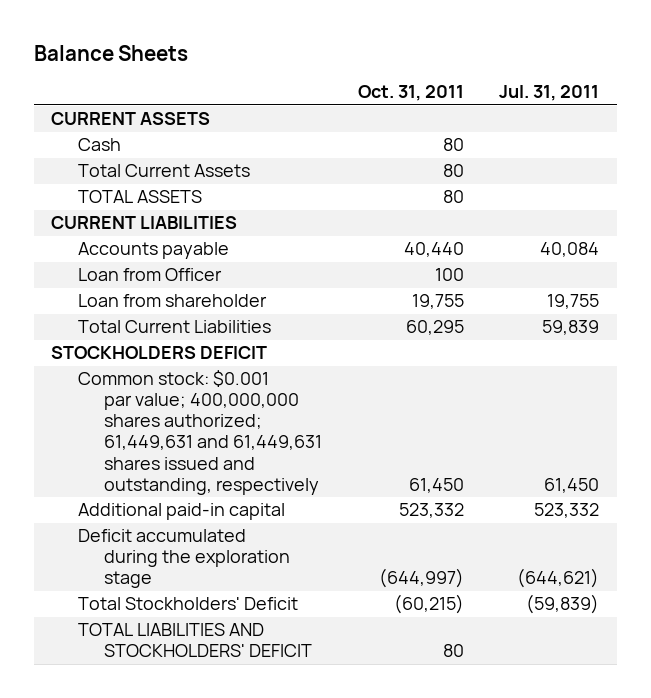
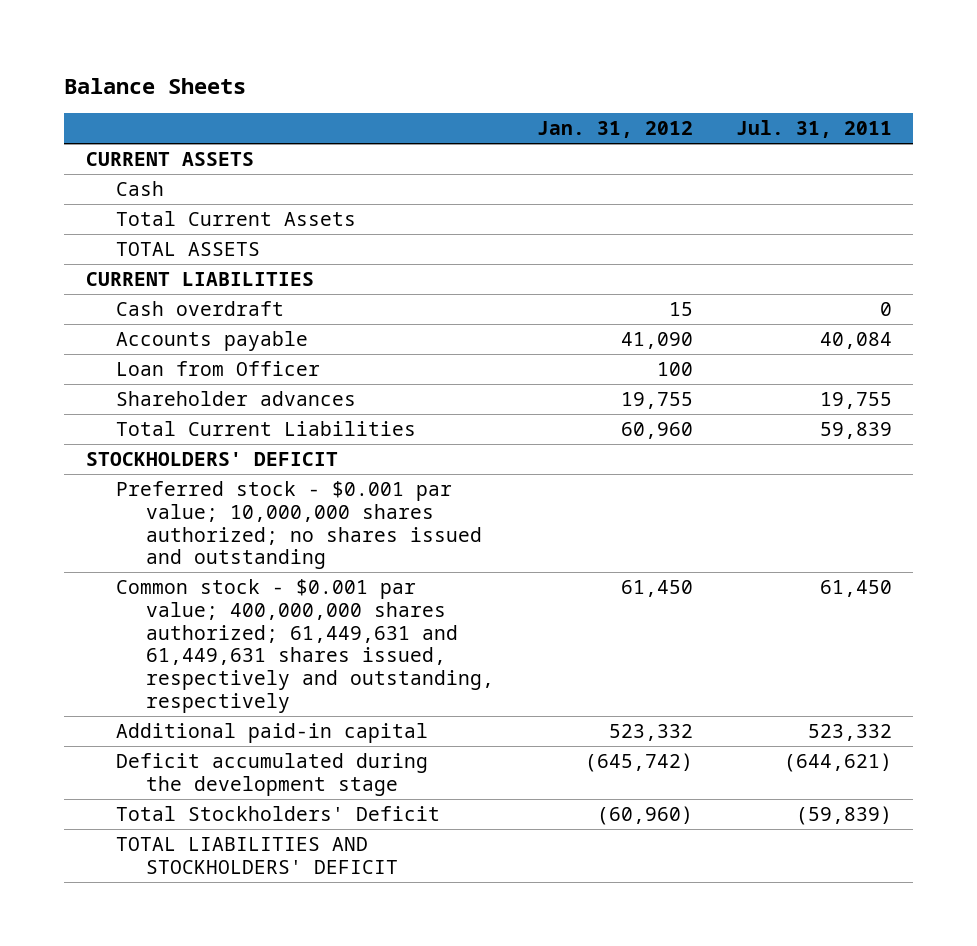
- | Oct. 31, 2011 | Jul. 31, 2011
+ | Jan. 31, 2012 | Jul. 31, 2011
+ Cash overdraft | 15 | 0
- Loan from shareholder | 19,755 | 19,755
+ Shareholder advances | 19,755 | 19,755
- STOCKHOLDERS DEFICIT
- Common stock: $0.001 par value; 400,000,000 shares authorized; 61,449,631 and 61,449,631 shares issued and outstanding, respectively | 61,450 | 61,450
+ STOCKHOLDERS' DEFICIT
+ Preferred stock - $0.001 par value; 10,000,000 shares authorized; no shares issued and outstanding
+ Common stock - $0.001 par value; 400,000,000 shares authorized; 61,449,631 and 61,449,631 shares issued, respectively and outstanding, respectively | 61,450 | 61,450
- Deficit accumulated during the exploration stage | (644,997) | (644,621)
+ Deficit accumulated during the development stage | (645,742) | (644,621)

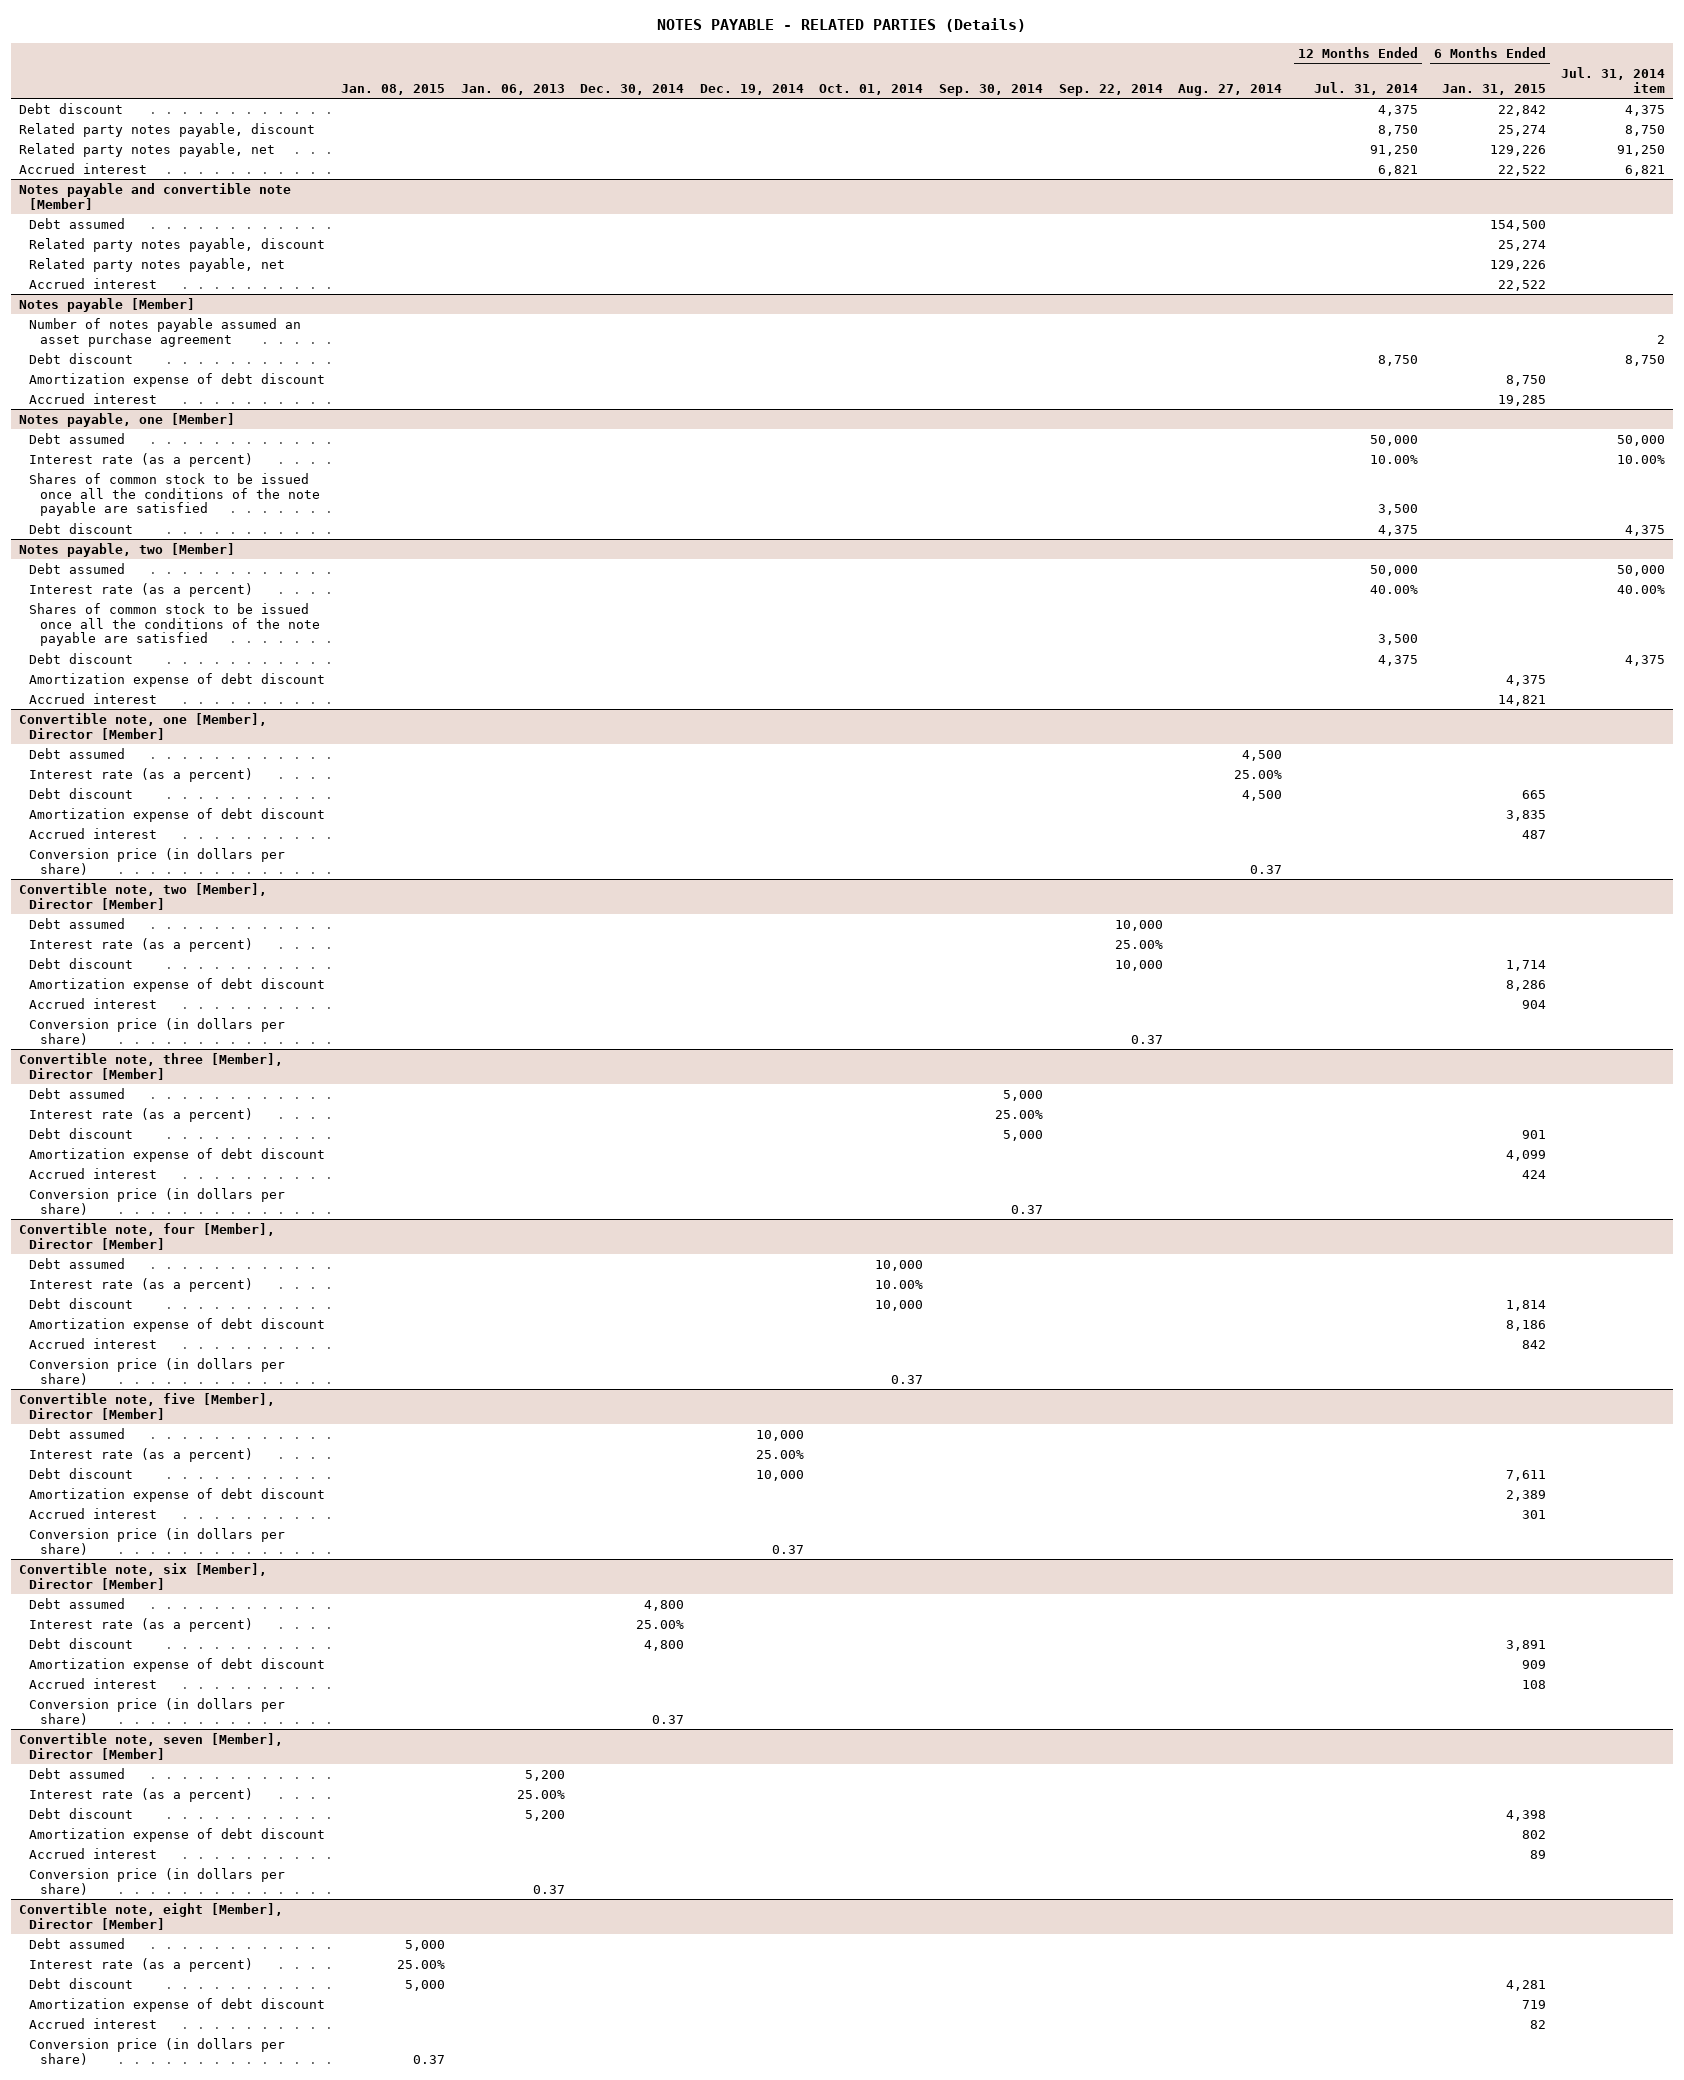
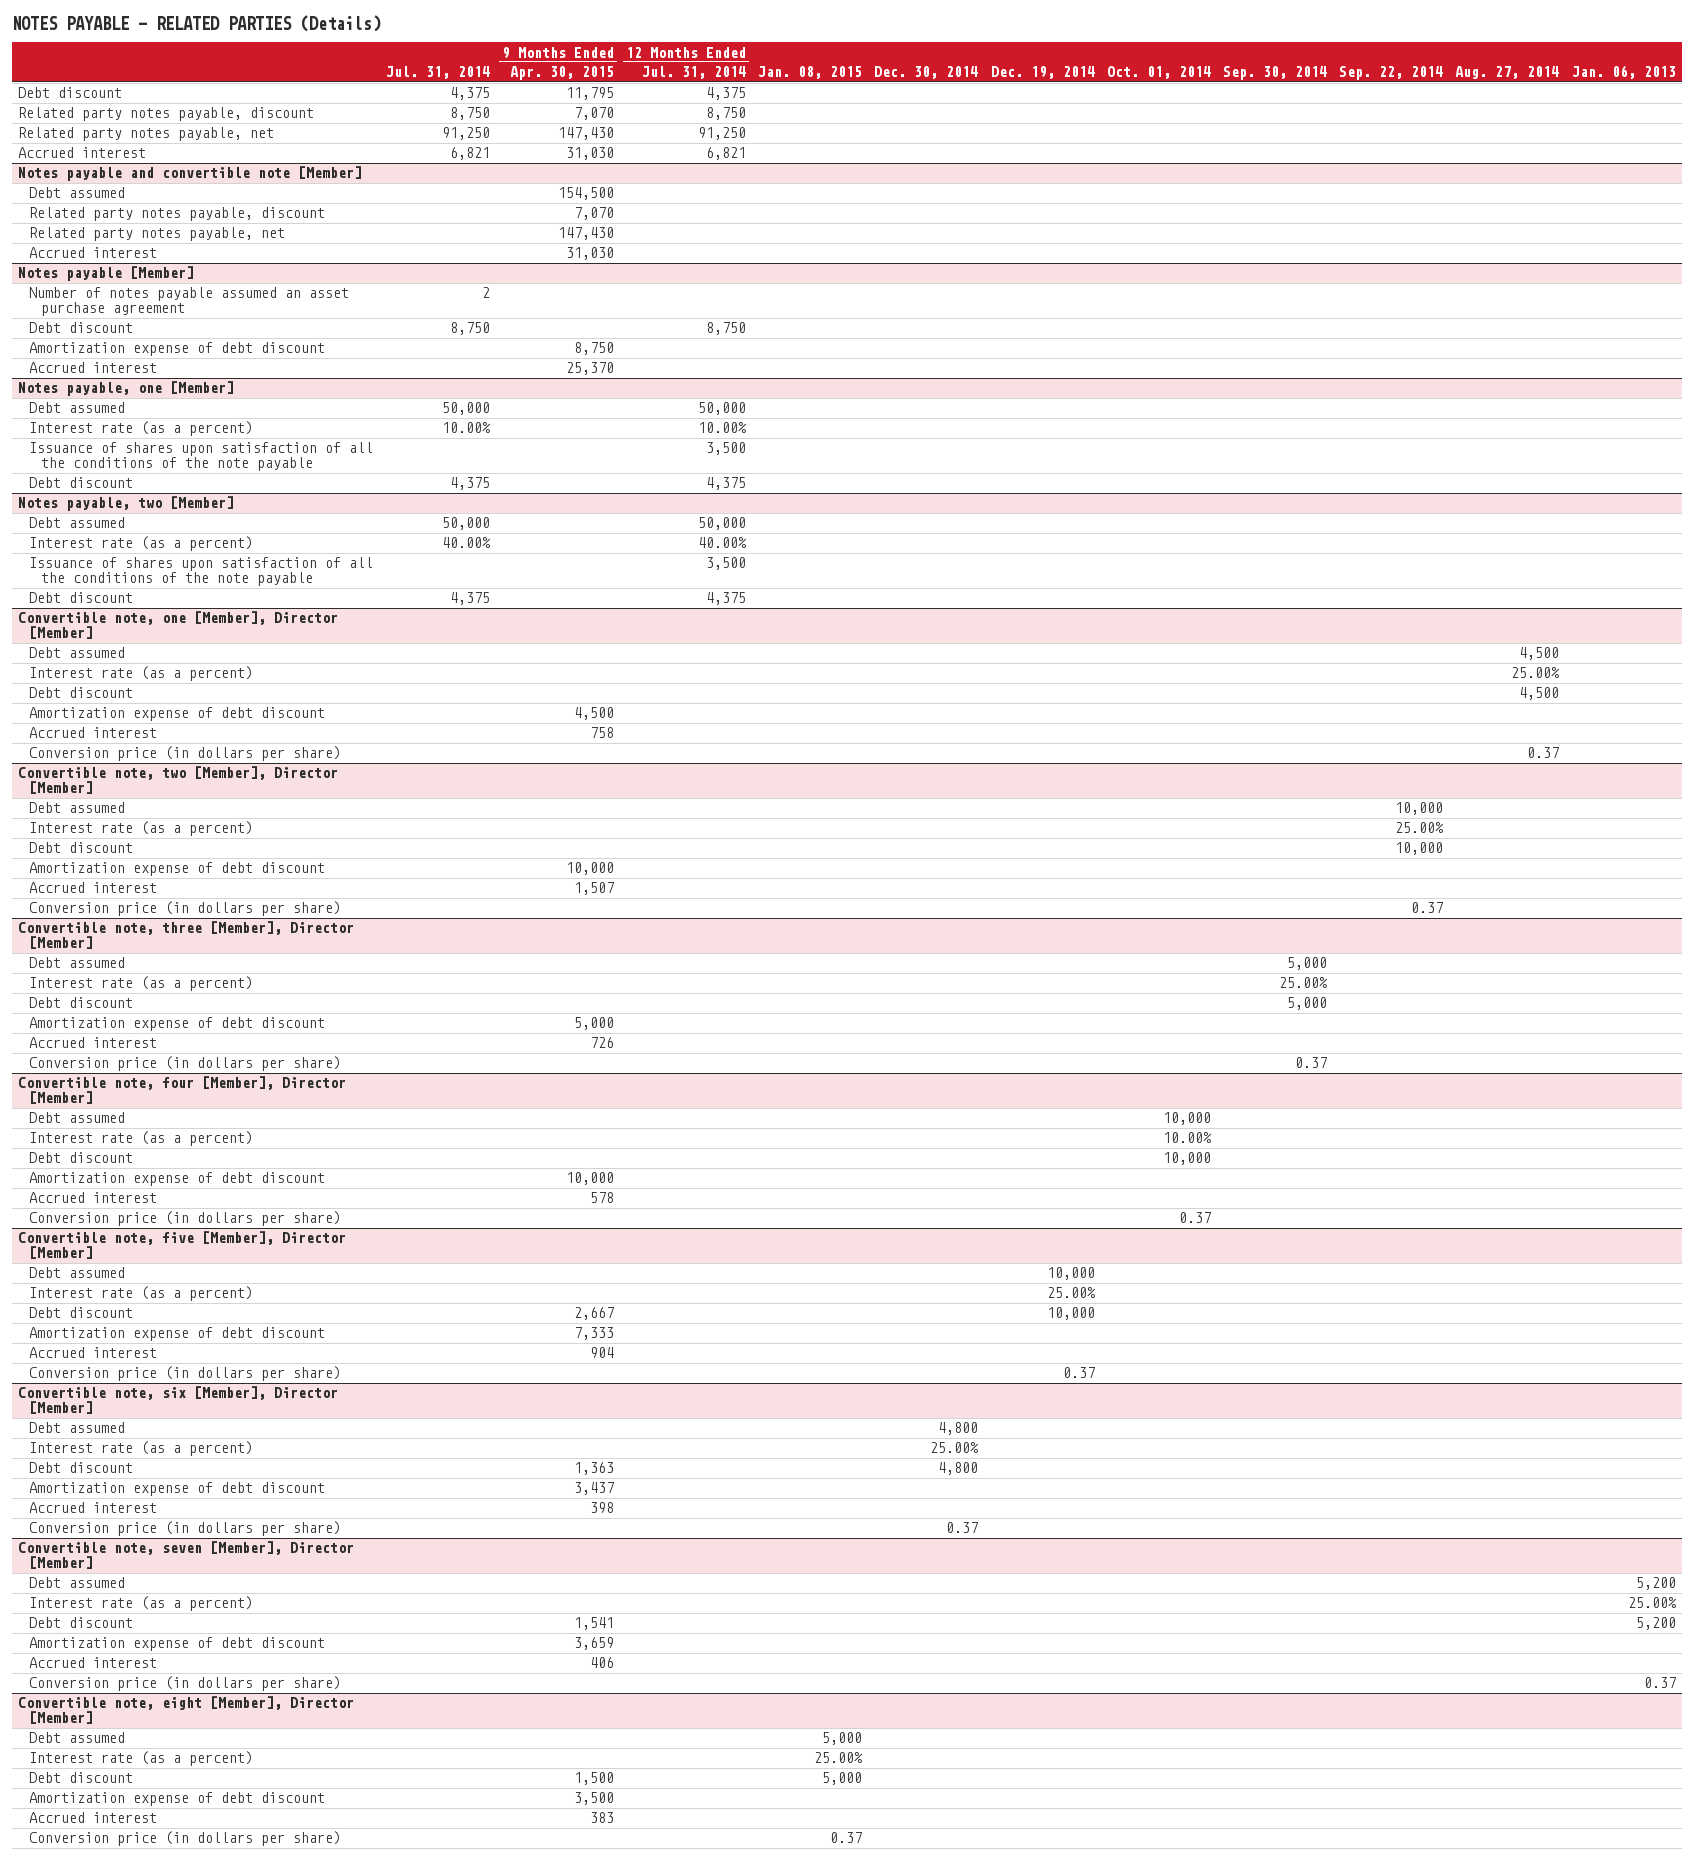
- | Jan. 08, 2015 | Jan. 06, 2013 | Dec. 30, 2014 | Dec. 19, 2014 | Oct. 01, 2014 | Sep. 30, 2014 | Sep. 22, 2014 | Aug. 27, 2014 | 12 Months Ended Jul. 31, 2014 | 6 Months Ended Jan. 31, 2015 | Jul. 31, 2014 item
+ | Jul. 31, 2014 | 9 Months Ended Apr. 30, 2015 | 12 Months Ended Jul. 31, 2014 | Jan. 08, 2015 | Dec. 30, 2014 | Dec. 19, 2014 | Oct. 01, 2014 | Sep. 30, 2014 | Sep. 22, 2014 | Aug. 27, 2014 | Jan. 06, 2013
@ Notes payable, one [Member]
- Shares of common stock to be issued once all the conditions of the note payable are satisfied | | | | | | | | | 3,500 | |
+ Issuance of shares upon satisfaction of all the conditions of the note payable | | | 3,500 | | | | | | | |
@ Notes payable, two [Member]
- Shares of common stock to be issued once all the conditions of the note payable are satisfied | | | | | | | | | 3,500 | |
+ Issuance of shares upon satisfaction of all the conditions of the note payable | | | 3,500 | | | | | | | |
- Amortization expense of debt discount | | | | | | | | | | 4,375 |
- Accrued interest | | | | | | | | | | 14,821 |

